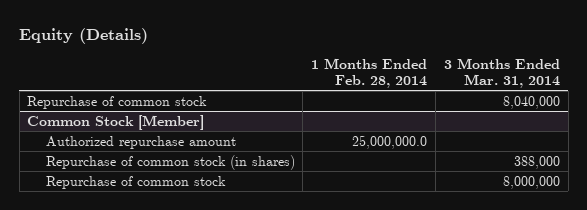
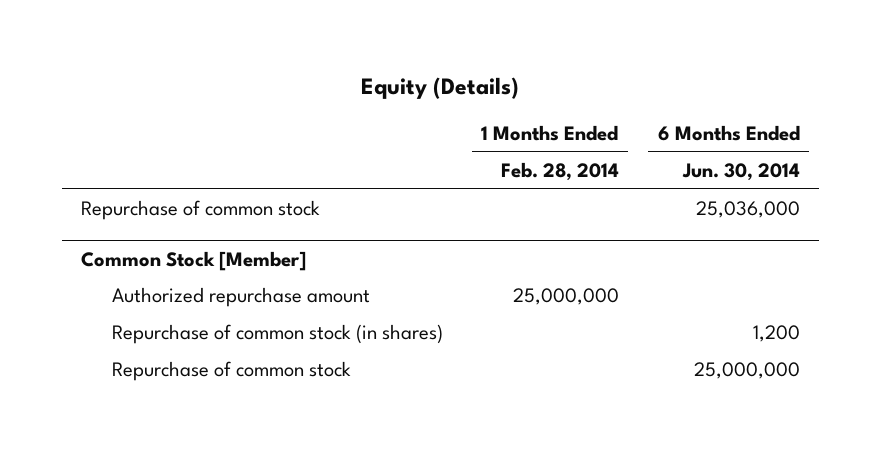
- | 1 Months Ended Feb. 28, 2014 | 3 Months Ended Mar. 31, 2014
+ | 1 Months Ended Feb. 28, 2014 | 6 Months Ended Jun. 30, 2014
@ Common Stock [Member]
- Authorized repurchase amount | 25,000,000.0 |
+ Authorized repurchase amount | 25,000,000 |

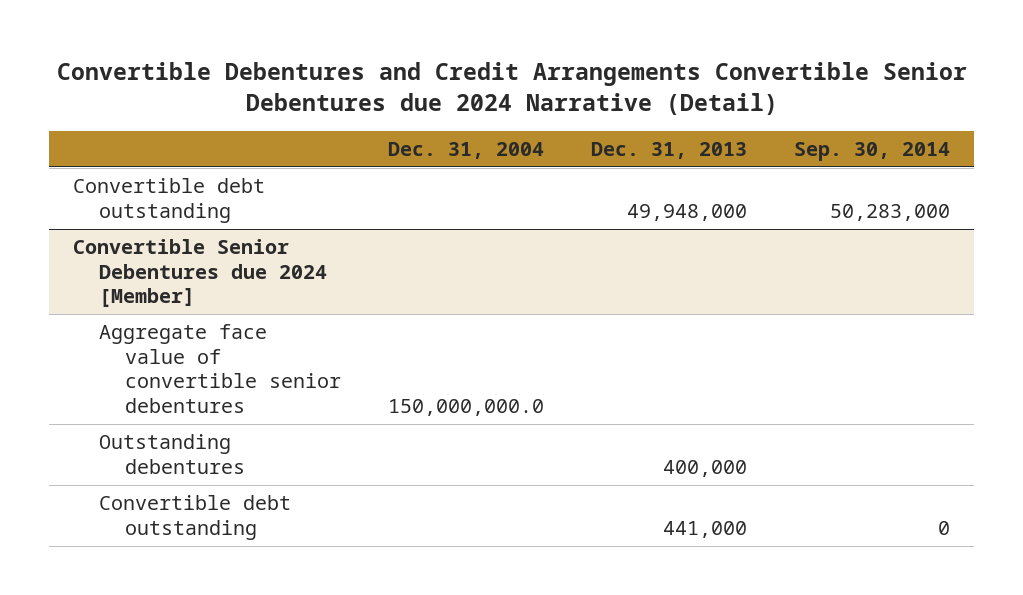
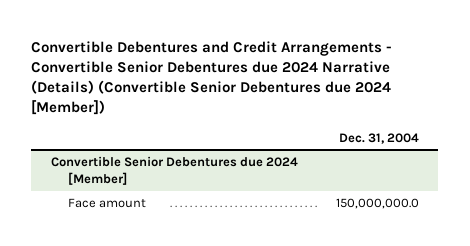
- Convertible Debentures and Credit Arrangements Convertible Senior Debentures due 2024 Narrative (Detail)
+ Convertible Debentures and Credit Arrangements - Convertible Senior Debentures due 2024 Narrative (Details) (Convertible Senior Debentures due 2024 [Member])
- | Dec. 31, 2004 | Dec. 31, 2013 | Sep. 30, 2014
+ | Dec. 31, 2004
- Convertible debt outstanding | | 49,948,000 | 50,283,000
@ Convertible Senior Debentures due 2024 [Member]
- Aggregate face value of convertible senior debentures | 150,000,000.0 | |
- Outstanding debentures | | 400,000 |
- Convertible debt outstanding | | 441,000 | 0
+ Face amount | 150,000,000.0

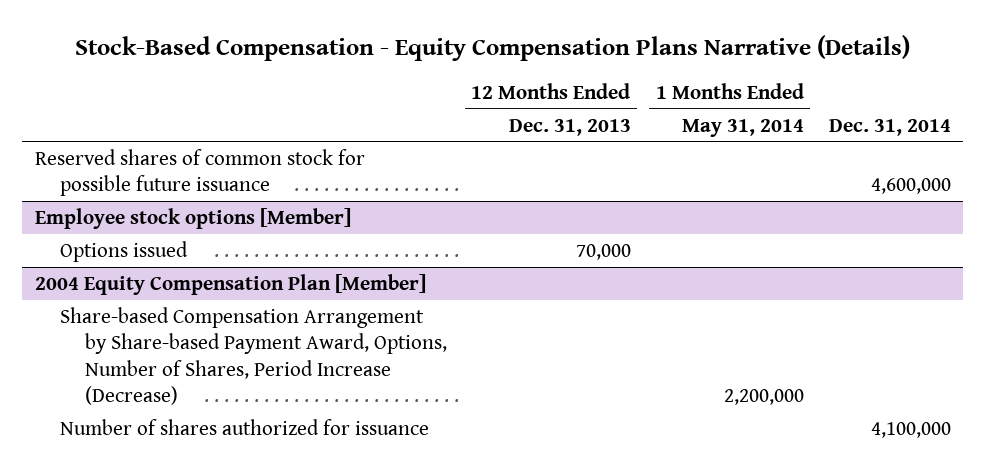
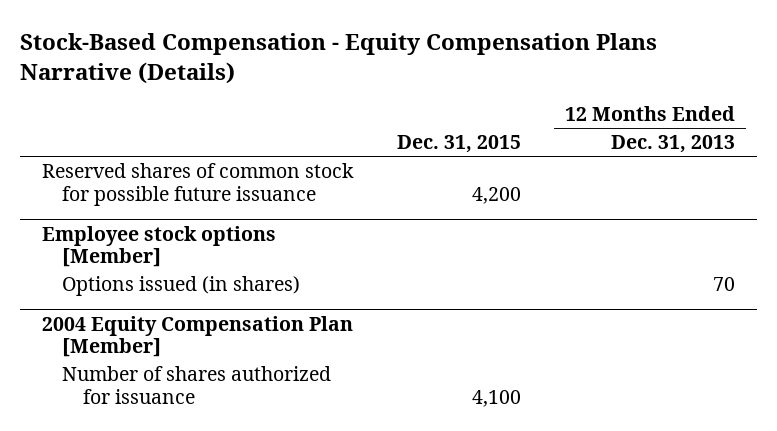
- | 12 Months Ended Dec. 31, 2013 | 1 Months Ended May 31, 2014 | Dec. 31, 2014
+ | Dec. 31, 2015 | 12 Months Ended Dec. 31, 2013
@ Employee stock options [Member]
- Options issued | 70,000 | |
+ Options issued (in shares) | | 70
@ 2004 Equity Compensation Plan [Member]
- Share-based Compensation Arrangement by Share-based Payment Award, Options, Number of Shares, Period Increase (Decrease) | | 2,200,000 |

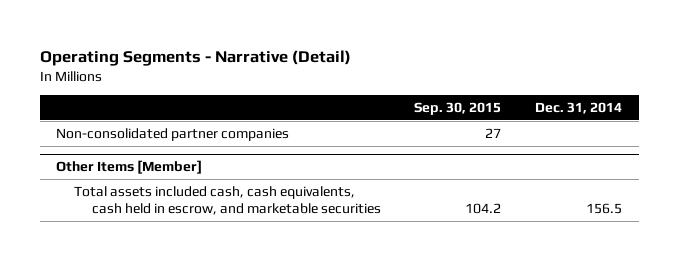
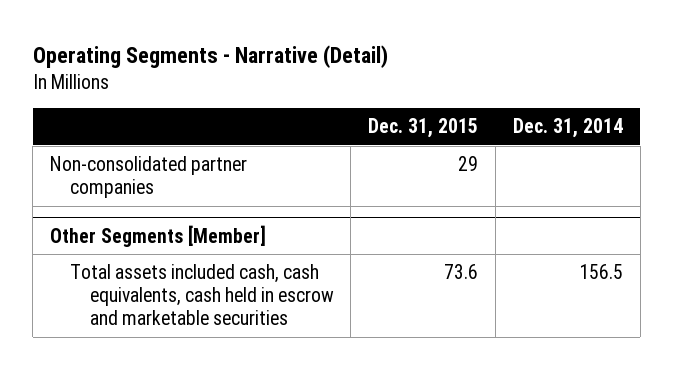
- | Sep. 30, 2015 | Dec. 31, 2014
+ | Dec. 31, 2015 | Dec. 31, 2014
- Other Items [Member]
- Total assets included cash, cash equivalents, cash held in escrow, and marketable securities | 104.2 | 156.5
+ Other Segments [Member]
+ Total assets included cash, cash equivalents, cash held in escrow and marketable securities | 73.6 | 156.5

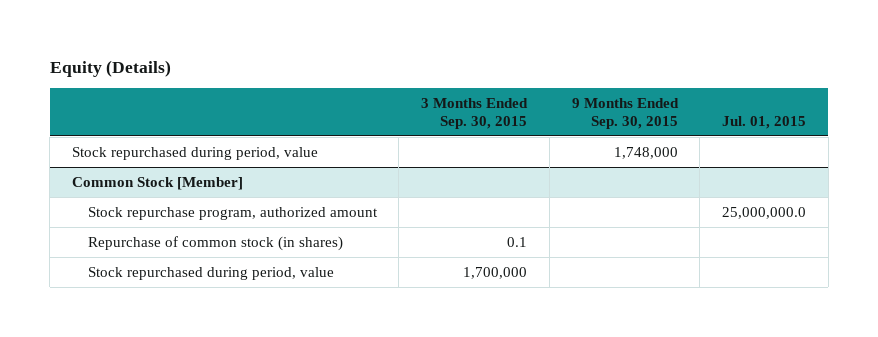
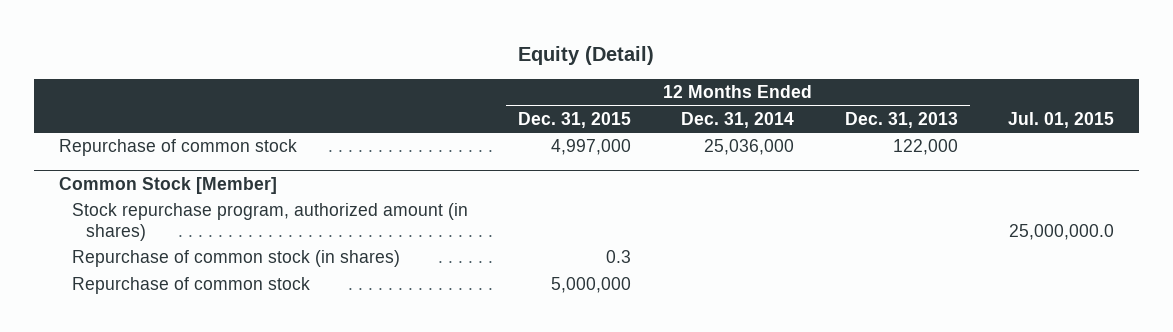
- Equity (Details)
+ Equity (Detail)
- | 3 Months Ended Sep. 30, 2015 | 9 Months Ended Sep. 30, 2015 | Jul. 01, 2015
+ | 12 Months Ended Dec. 31, 2015 | 12 Months Ended Dec. 31, 2014 | 12 Months Ended Dec. 31, 2013 | Jul. 01, 2015
- Stock repurchased during period, value | | 1,748,000 |
+ Repurchase of common stock | 4,997,000 | 25,036,000 | 122,000 |
@ Common Stock [Member]
- Stock repurchase program, authorized amount | | | 25,000,000.0
+ Stock repurchase program, authorized amount (in shares) | | | | 25,000,000.0
- Stock repurchased during period, value | 1,700,000 | |
+ Repurchase of common stock | 5,000,000 | | |

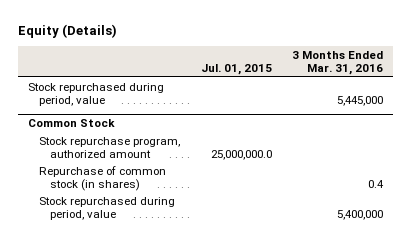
- Equity (Detail)
+ Equity (Details)
- | 12 Months Ended Dec. 31, 2015 | 12 Months Ended Dec. 31, 2014 | 12 Months Ended Dec. 31, 2013 | Jul. 01, 2015
+ | Jul. 01, 2015 | 3 Months Ended Mar. 31, 2016
- Repurchase of common stock | 4,997,000 | 25,036,000 | 122,000 |
- Common Stock [Member]
- Stock repurchase program, authorized amount (in shares) | | | | 25,000,000.0
+ Stock repurchased during period, value | | 5,445,000
+ Common Stock
+ Stock repurchase program, authorized amount | 25,000,000.0 |
- Repurchase of common stock | 5,000,000 | | |
+ Stock repurchased during period, value | | 5,400,000

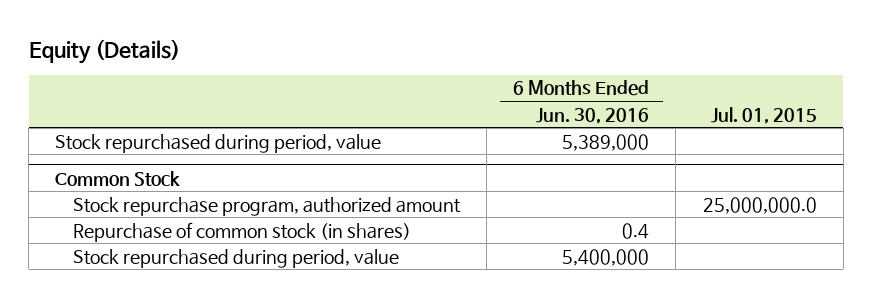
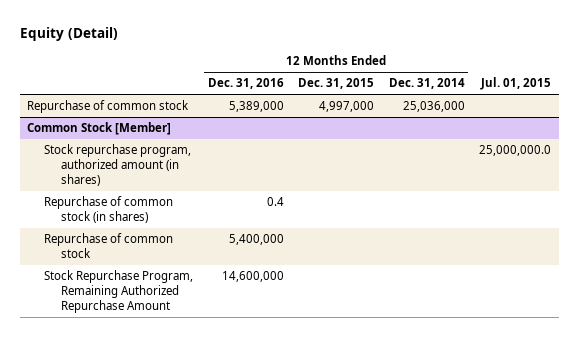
- Equity (Details)
+ Equity (Detail)
- | 6 Months Ended Jun. 30, 2016 | Jul. 01, 2015
+ | 12 Months Ended Dec. 31, 2016 | 12 Months Ended Dec. 31, 2015 | 12 Months Ended Dec. 31, 2014 | Jul. 01, 2015
- Stock repurchased during period, value | 5,389,000 |
- Common Stock
- Stock repurchase program, authorized amount | | 25,000,000.0
+ Repurchase of common stock | 5,389,000 | 4,997,000 | 25,036,000 |
+ Common Stock [Member]
+ Stock repurchase program, authorized amount (in shares) | | | | 25,000,000.0
- Stock repurchased during period, value | 5,400,000 |
+ Repurchase of common stock | 5,400,000 | | |
+ Stock Repurchase Program, Remaining Authorized Repurchase Amount | 14,600,000 | | |

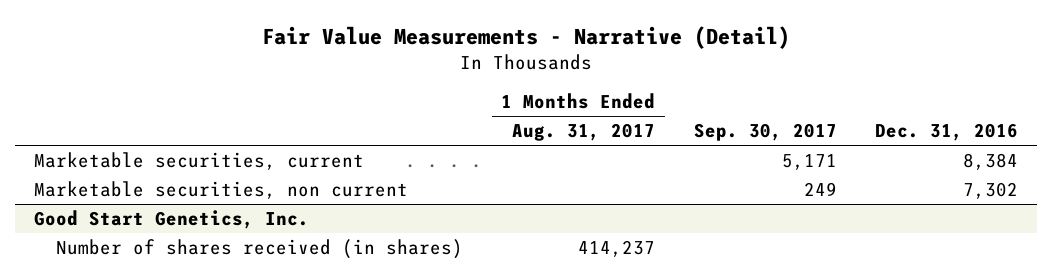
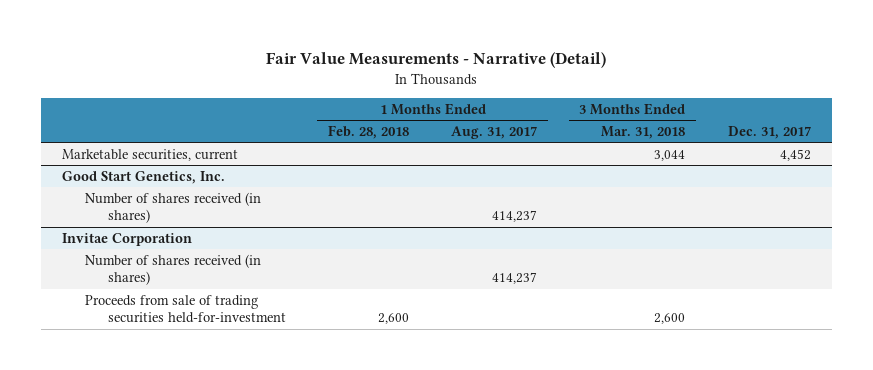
- | 1 Months Ended Aug. 31, 2017 | Sep. 30, 2017 | Dec. 31, 2016
+ | 1 Months Ended Feb. 28, 2018 | 1 Months Ended Aug. 31, 2017 | 3 Months Ended Mar. 31, 2018 | Dec. 31, 2017
- Marketable securities, non current | | 249 | 7,302
+ Invitae Corporation
+ Number of shares received (in shares) | | 414,237 | |
+ Proceeds from sale of trading securities held-for-investment | 2,600 | | 2,600 |

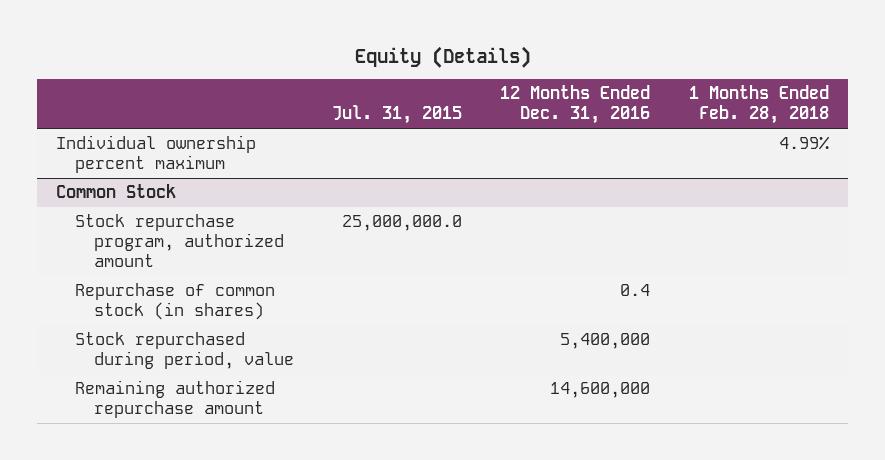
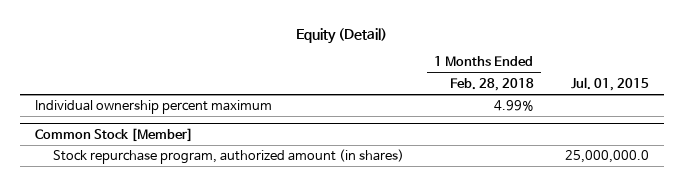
- Equity (Details)
+ Equity (Detail)
- | Jul. 31, 2015 | 12 Months Ended Dec. 31, 2016 | 1 Months Ended Feb. 28, 2018
+ | 1 Months Ended Feb. 28, 2018 | Jul. 01, 2015
- Common Stock
- Stock repurchase program, authorized amount | 25,000,000.0 | |
- Repurchase of common stock (in shares) | | 0.4 |
- Stock repurchased during period, value | | 5,400,000 |
- Remaining authorized repurchase amount | | 14,600,000 |
+ Common Stock [Member]
+ Stock repurchase program, authorized amount (in shares) | | 25,000,000.0

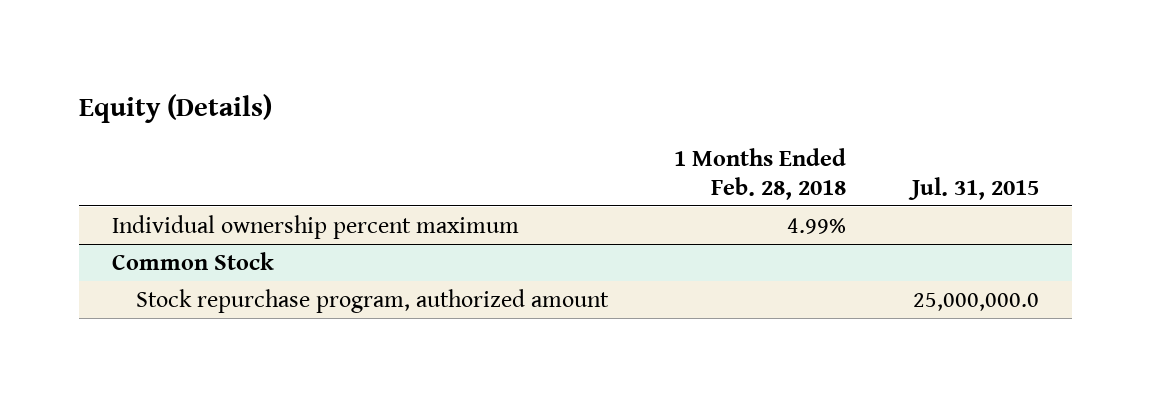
- Equity (Detail)
+ Equity (Details)
- | 1 Months Ended Feb. 28, 2018 | Jul. 01, 2015
+ | 1 Months Ended Feb. 28, 2018 | Jul. 31, 2015
- Common Stock [Member]
- Stock repurchase program, authorized amount (in shares) | | 25,000,000.0
+ Common Stock
+ Stock repurchase program, authorized amount | | 25,000,000.0

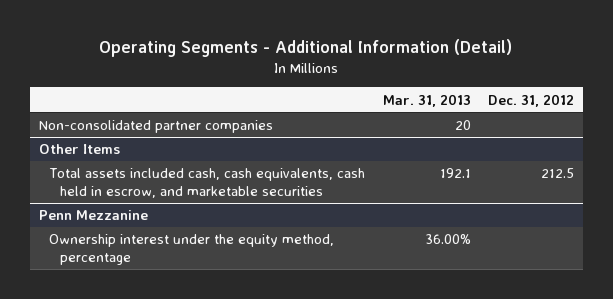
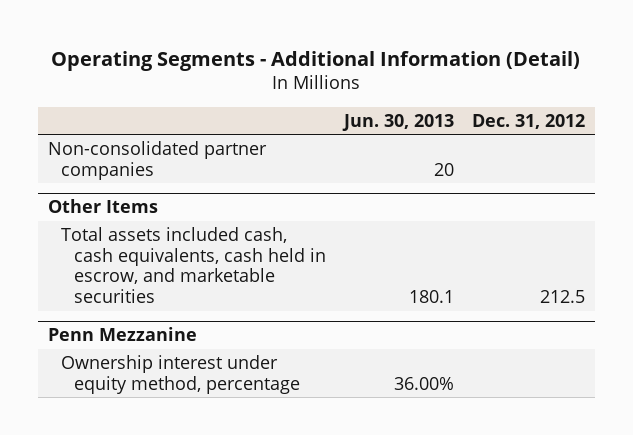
- | Mar. 31, 2013 | Dec. 31, 2012
+ | Jun. 30, 2013 | Dec. 31, 2012
@ Penn Mezzanine
- Ownership interest under the equity method, percentage | 36.00% |
+ Ownership interest under equity method, percentage | 36.00% |

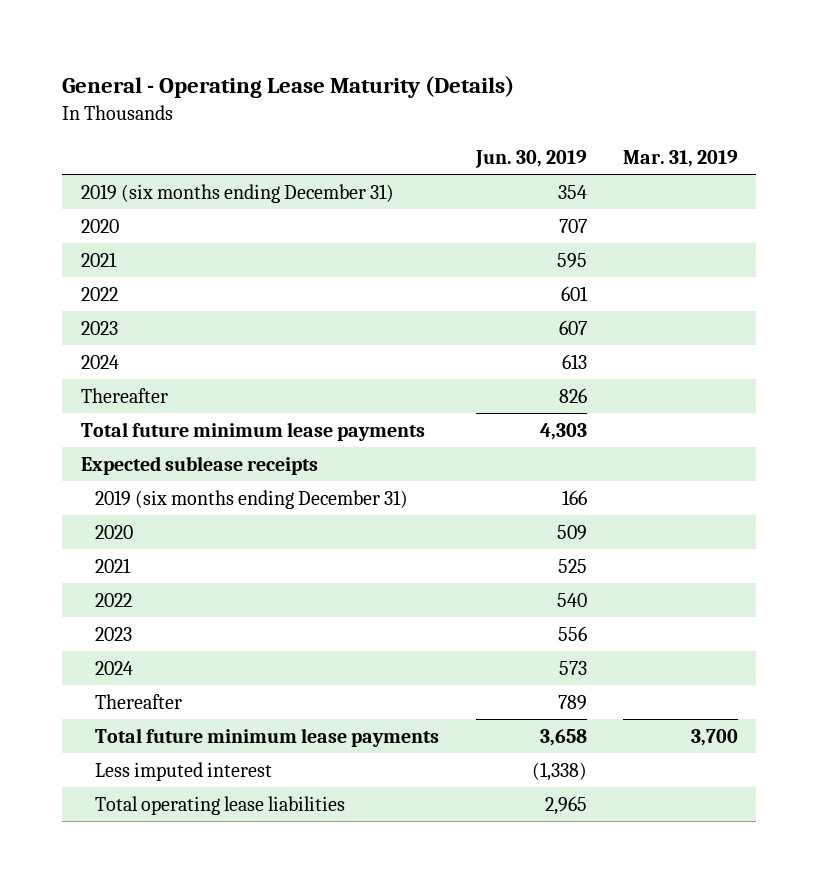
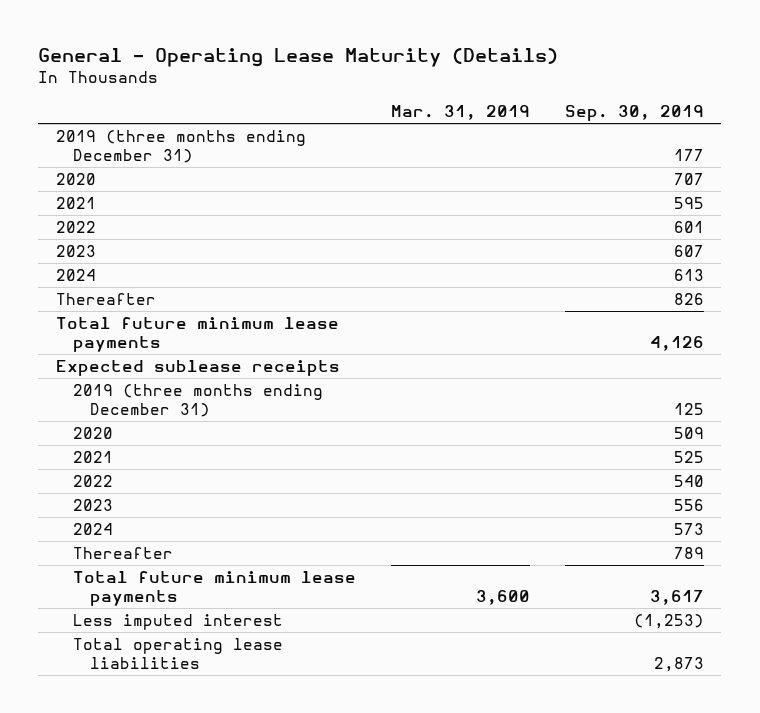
- | Jun. 30, 2019 | Mar. 31, 2019
+ | Mar. 31, 2019 | Sep. 30, 2019
- 2019 (six months ending December 31) | 354 |
+ 2019 (three months ending December 31) | | 177
- 2019 (six months ending December 31) | 166 |
+ 2019 (three months ending December 31) | | 125
- Total future minimum lease payments | 3,658 | 3,700
+ Total future minimum lease payments | 3,600 | 3,617

